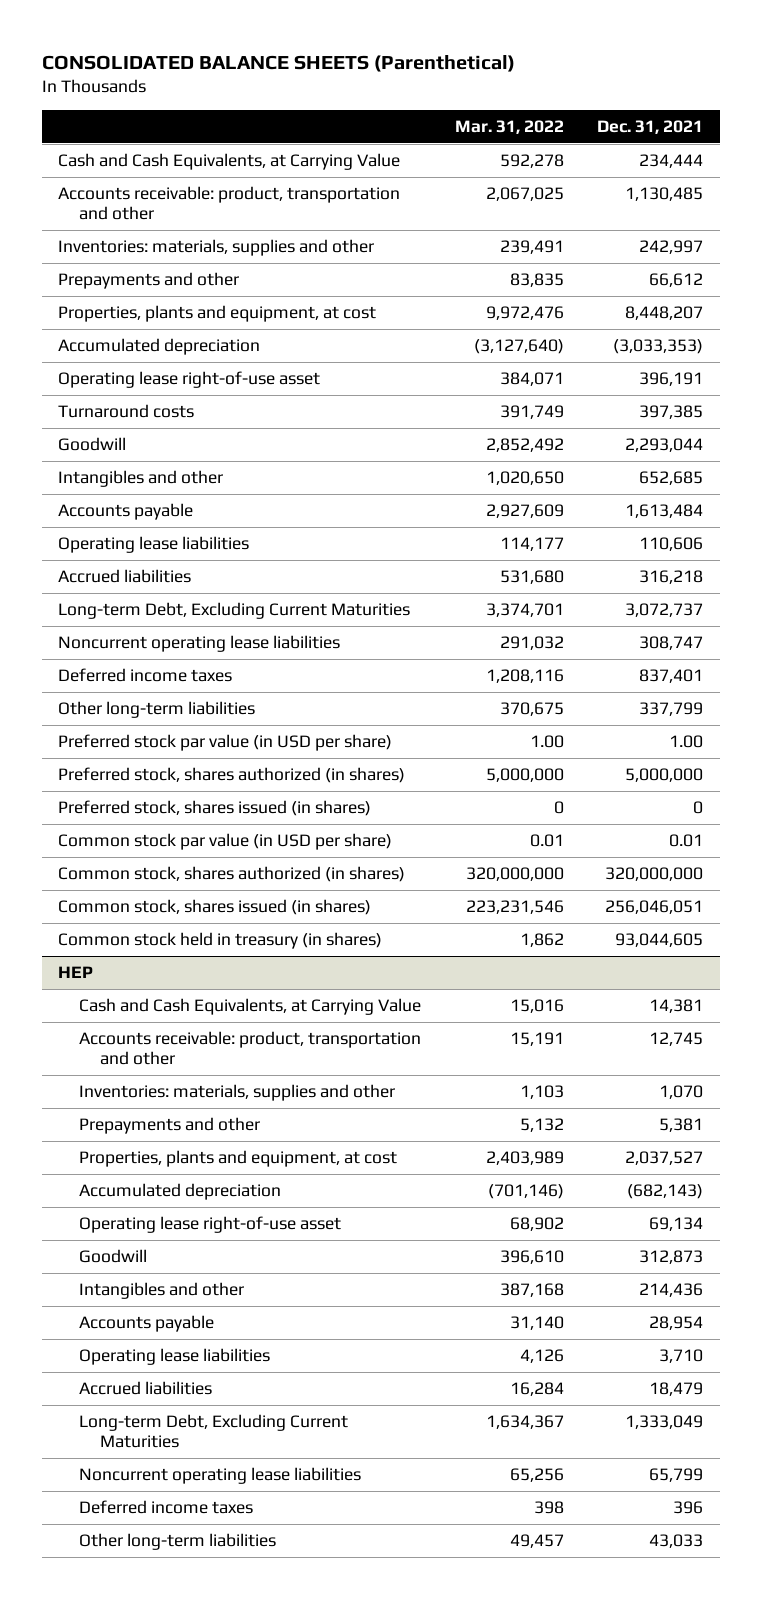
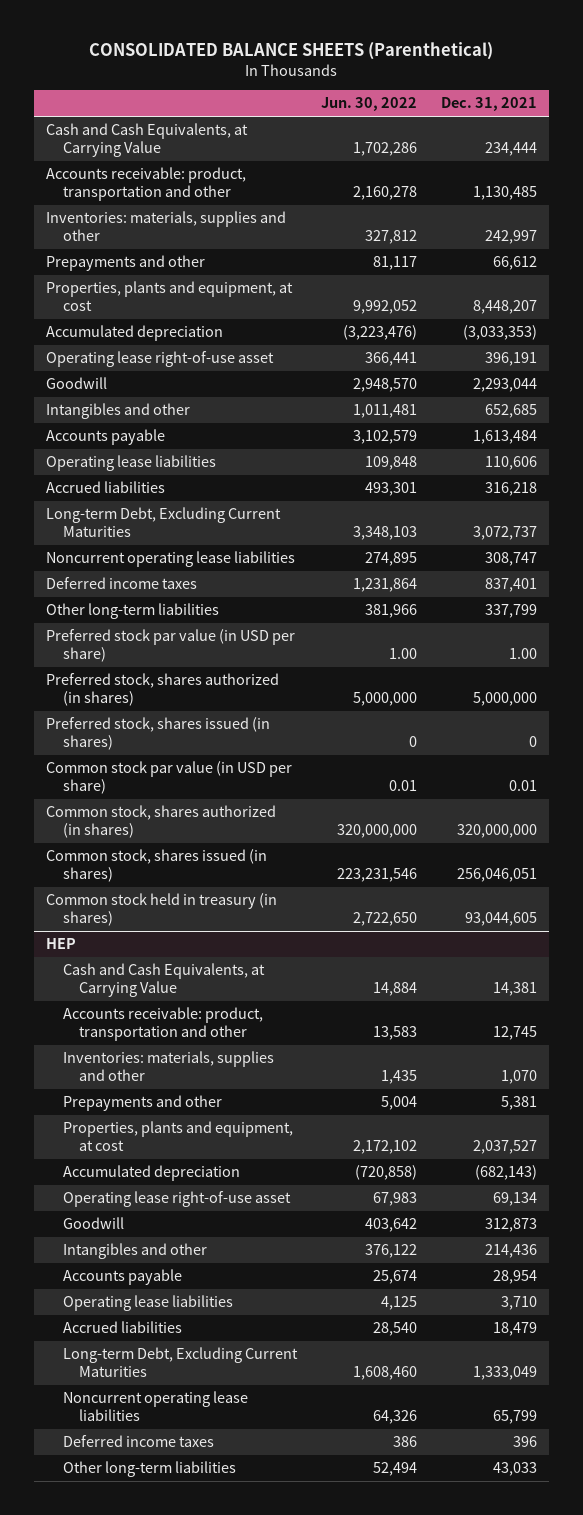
- | Mar. 31, 2022 | Dec. 31, 2021
+ | Jun. 30, 2022 | Dec. 31, 2021
- Turnaround costs | 391,749 | 397,385

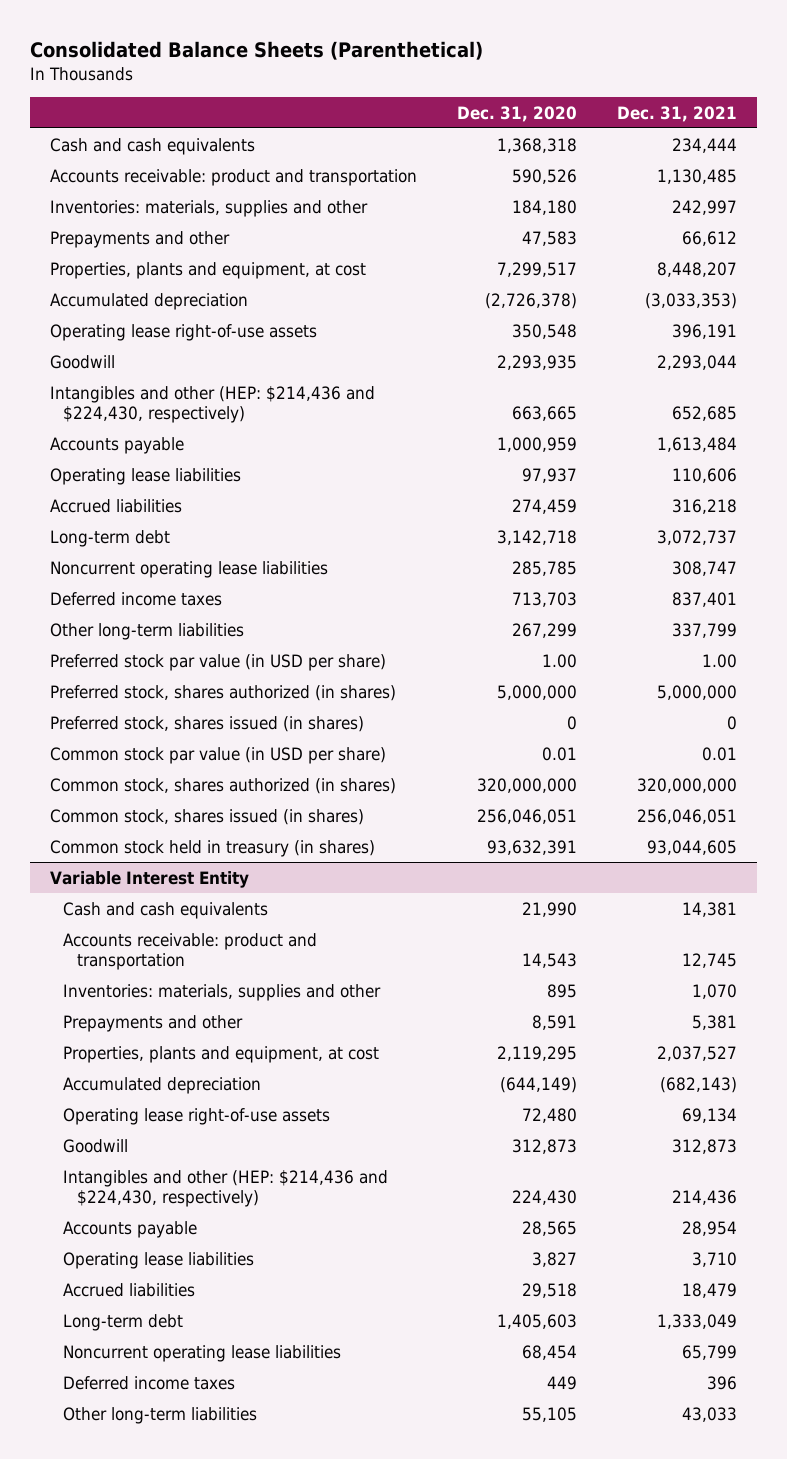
- CONSOLIDATED BALANCE SHEETS (Parenthetical)
+ Consolidated Balance Sheets (Parenthetical)
- | Jun. 30, 2022 | Dec. 31, 2021
+ | Dec. 31, 2020 | Dec. 31, 2021
- Cash and Cash Equivalents, at Carrying Value | 1,702,286 | 234,444
- Accounts receivable: product, transportation and other | 2,160,278 | 1,130,485
+ Cash and cash equivalents | 1,368,318 | 234,444
+ Accounts receivable: product and transportation | 590,526 | 1,130,485
- Operating lease right-of-use asset | 366,441 | 396,191
+ Operating lease right-of-use assets | 350,548 | 396,191
- Intangibles and other | 1,011,481 | 652,685
+ Intangibles and other (HEP: $214,436 and $224,430, respectively) | 663,665 | 652,685
- Long-term Debt, Excluding Current Maturities | 3,348,103 | 3,072,737
+ Long-term debt | 3,142,718 | 3,072,737
- HEP
- Cash and Cash Equivalents, at Carrying Value | 14,884 | 14,381
- Accounts receivable: product, transportation and other | 13,583 | 12,745
+ Variable Interest Entity
+ Cash and cash equivalents | 21,990 | 14,381
+ Accounts receivable: product and transportation | 14,543 | 12,745
- Operating lease right-of-use asset | 67,983 | 69,134
+ Operating lease right-of-use assets | 72,480 | 69,134
- Intangibles and other | 376,122 | 214,436
+ Intangibles and other (HEP: $214,436 and $224,430, respectively) | 224,430 | 214,436
- Long-term Debt, Excluding Current Maturities | 1,608,460 | 1,333,049
+ Long-term debt | 1,405,603 | 1,333,049

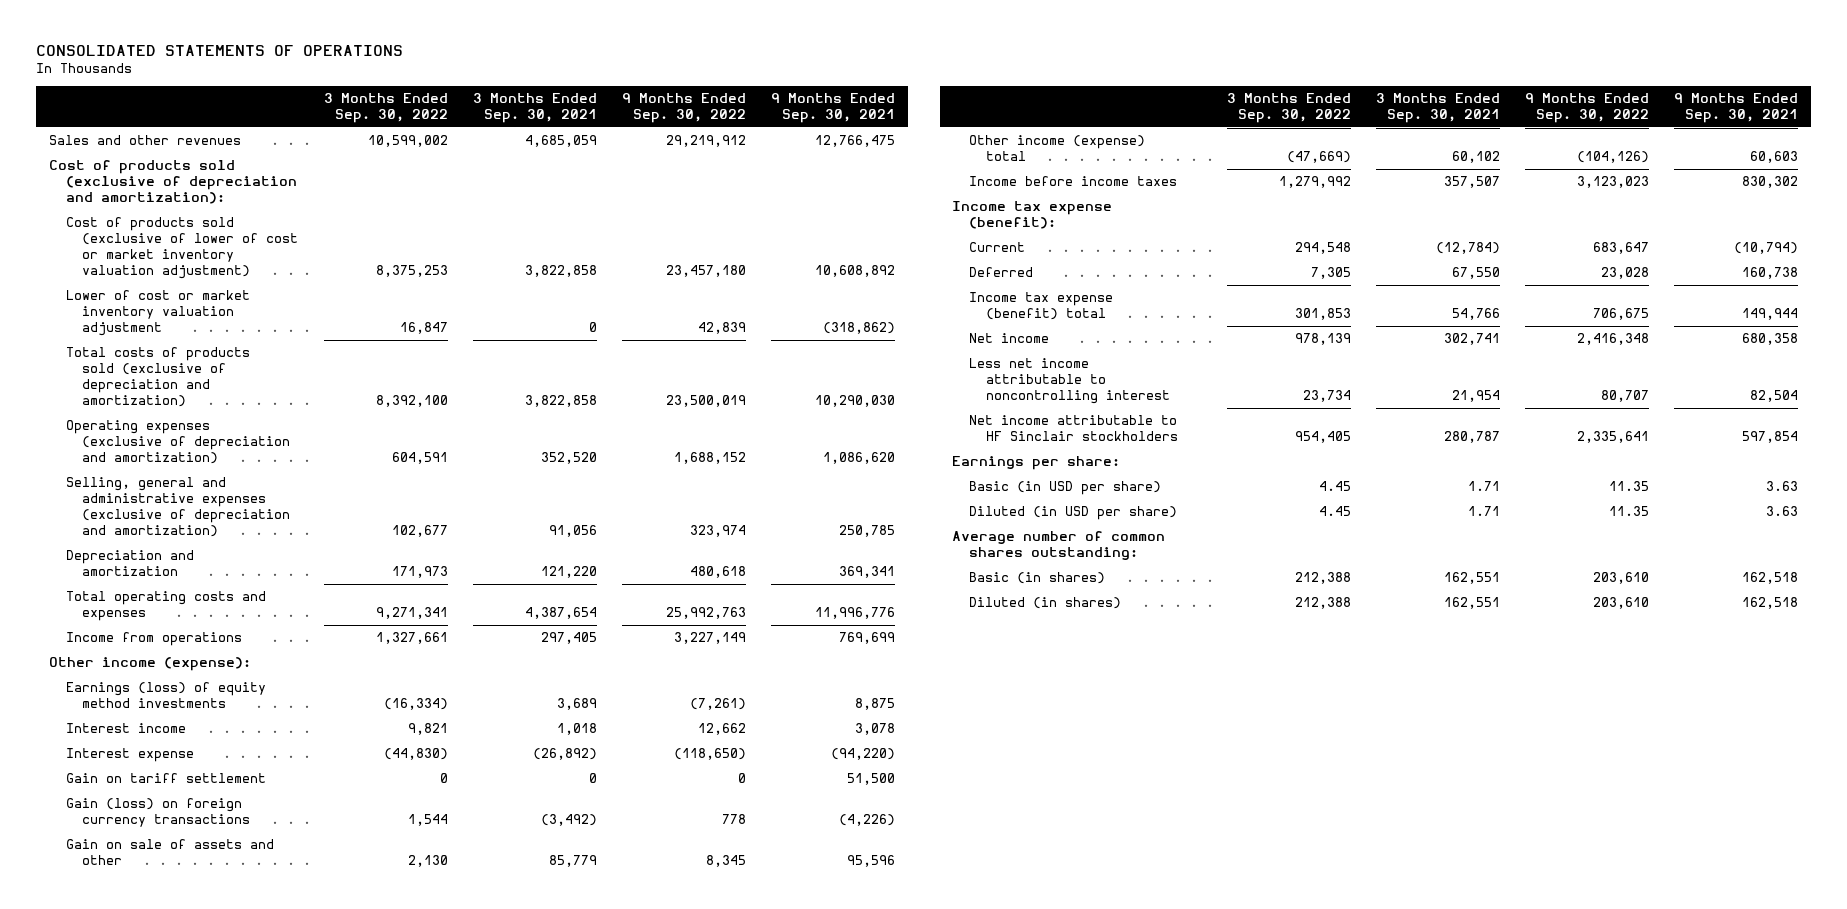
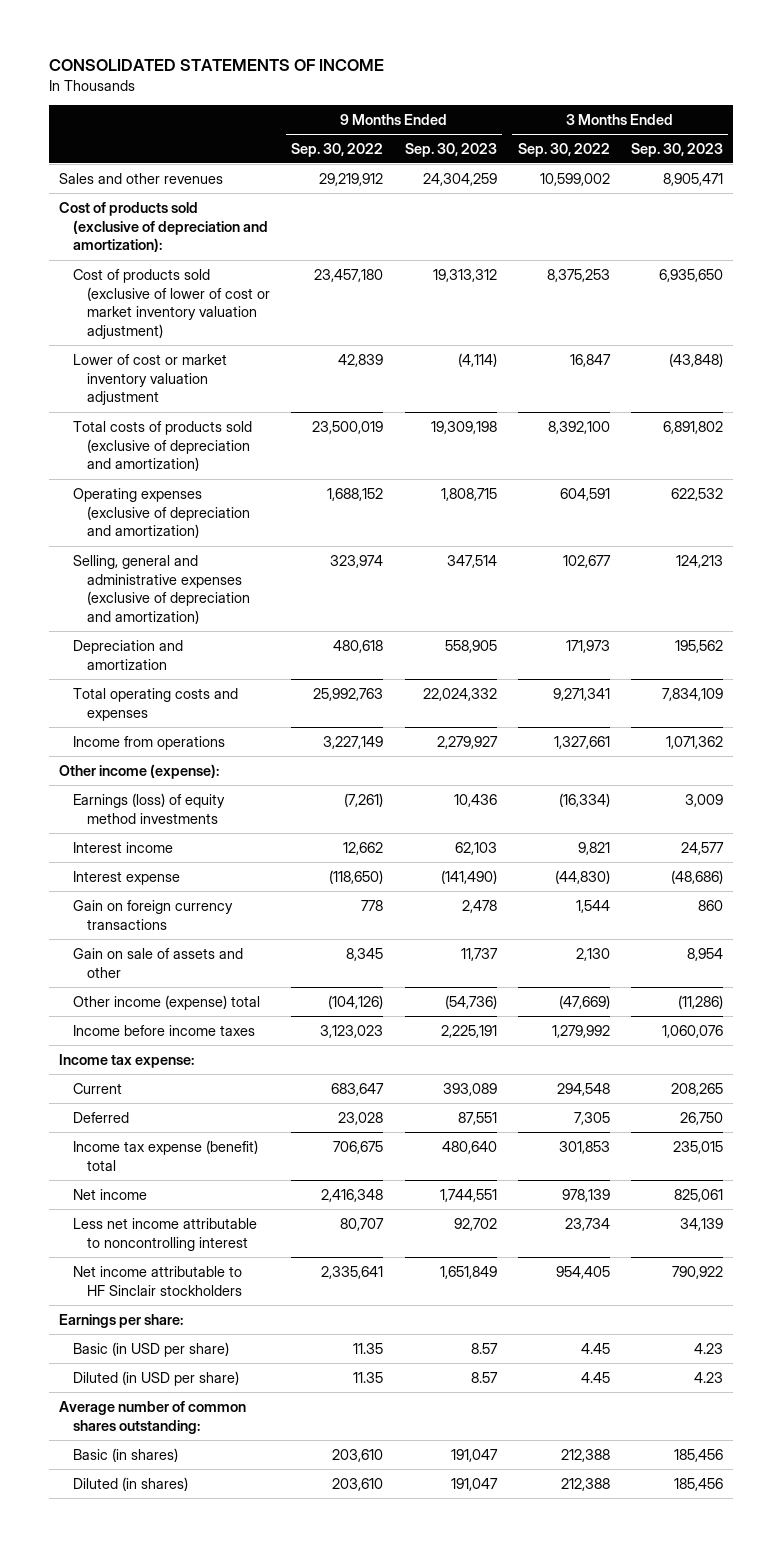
- CONSOLIDATED STATEMENTS OF OPERATIONS
+ CONSOLIDATED STATEMENTS OF INCOME
- | 3 Months Ended Sep. 30, 2022 | 3 Months Ended Sep. 30, 2021 | 9 Months Ended Sep. 30, 2022 | 9 Months Ended Sep. 30, 2021
+ | 9 Months Ended Sep. 30, 2022 | 9 Months Ended Sep. 30, 2023 | 3 Months Ended Sep. 30, 2022 | 3 Months Ended Sep. 30, 2023
- Gain on tariff settlement | 0 | 0 | 0 | 51,500
- Gain (loss) on foreign currency transactions | 1,544 | (3,492) | 778 | (4,226)
+ Gain on foreign currency transactions | 778 | 2,478 | 1,544 | 860
- Income tax expense (benefit):
+ Income tax expense:

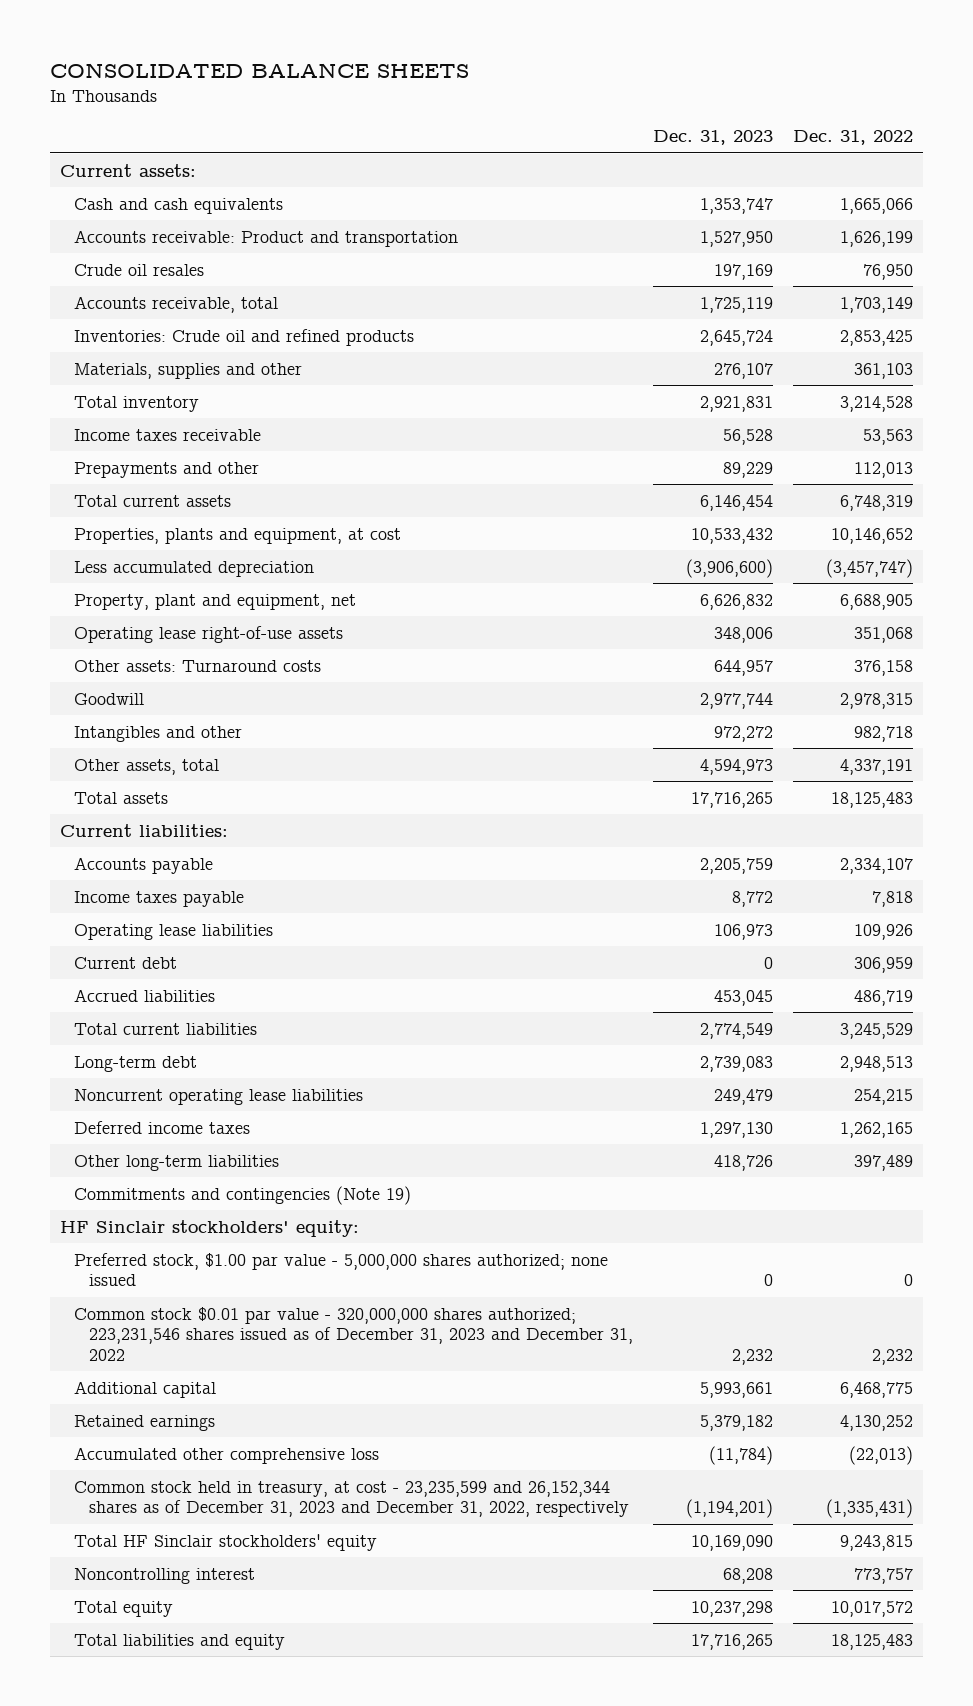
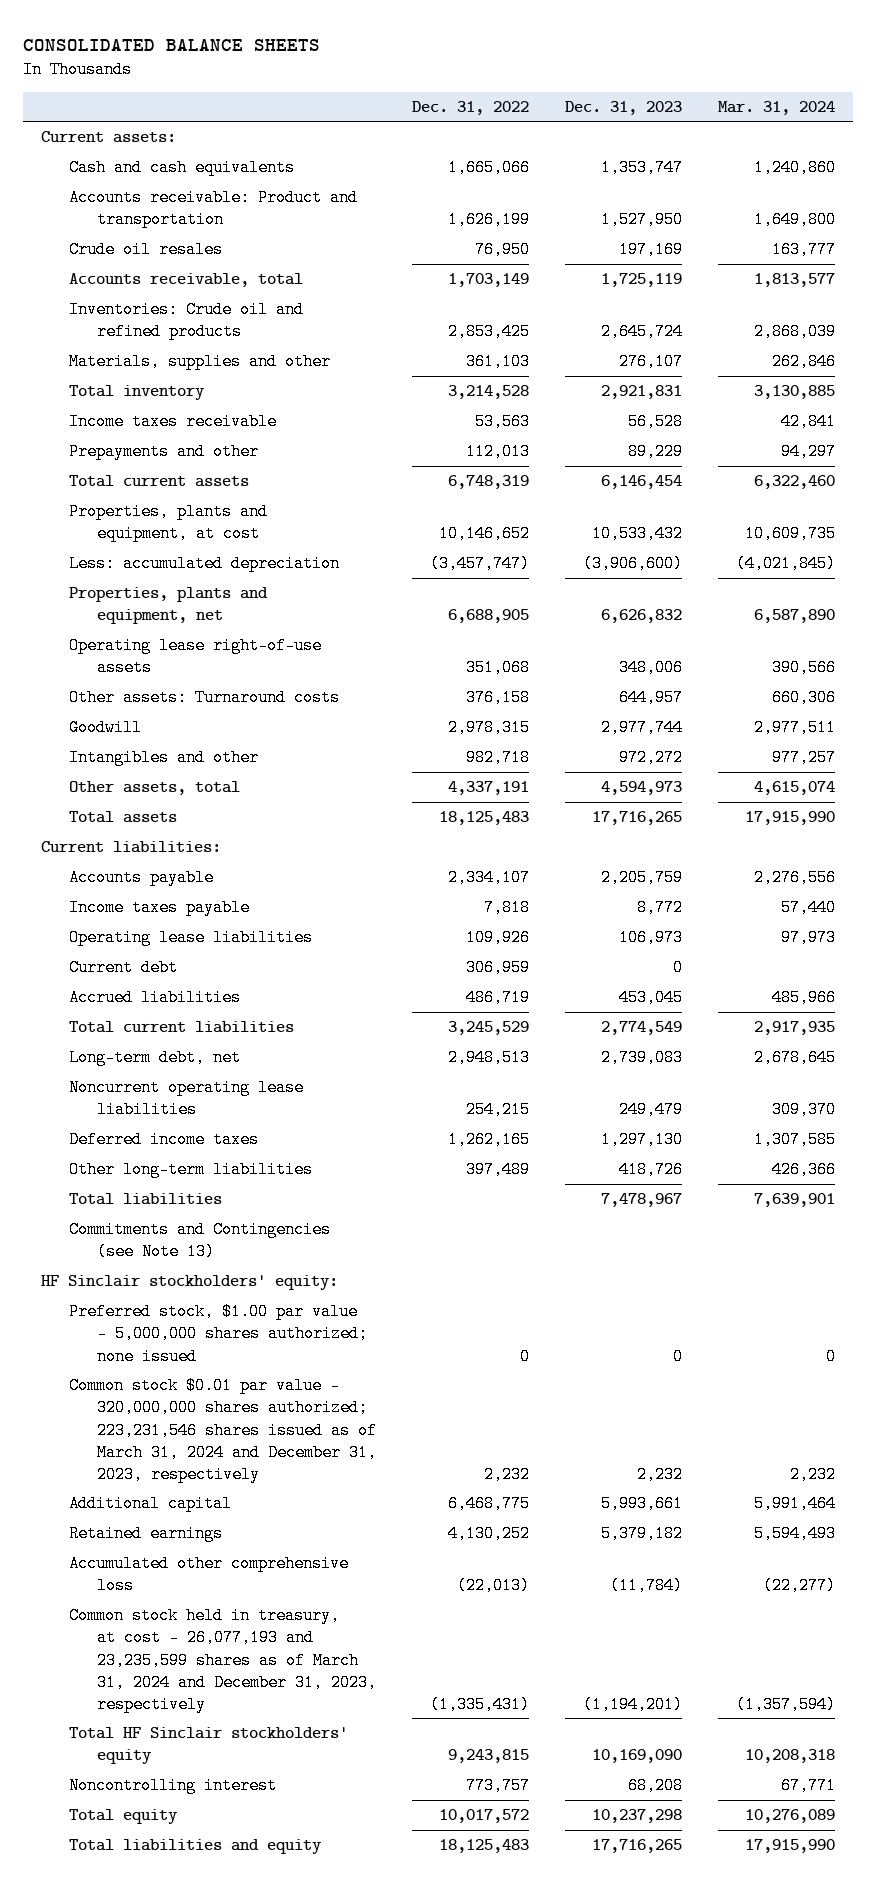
- | Dec. 31, 2023 | Dec. 31, 2022
+ | Dec. 31, 2022 | Dec. 31, 2023 | Mar. 31, 2024
- Less accumulated depreciation | (3,906,600) | (3,457,747)
- Property, plant and equipment, net | 6,626,832 | 6,688,905
+ Less: accumulated depreciation | (3,457,747) | (3,906,600) | (4,021,845)
+ Properties, plants and equipment, net | 6,688,905 | 6,626,832 | 6,587,890
- Long-term debt | 2,739,083 | 2,948,513
+ Long-term debt, net | 2,948,513 | 2,739,083 | 2,678,645
- Commitments and contingencies (Note 19)
+ Total liabilities | | 7,478,967 | 7,639,901
+ Commitments and Contingencies (see Note 13)
- Common stock $0.01 par value - 320,000,000 shares authorized; 223,231,546 shares issued as of December 31, 2023 and December 31, 2022 | 2,232 | 2,232
+ Common stock $0.01 par value - 320,000,000 shares authorized; 223,231,546 shares issued as of March 31, 2024 and December 31, 2023, respectively | 2,232 | 2,232 | 2,232
- Common stock held in treasury, at cost - 23,235,599 and 26,152,344 shares as of December 31, 2023 and December 31, 2022, respectively | (1,194,201) | (1,335,431)
+ Common stock held in treasury, at cost - 26,077,193 and 23,235,599 shares as of March 31, 2024 and December 31, 2023, respectively | (1,335,431) | (1,194,201) | (1,357,594)

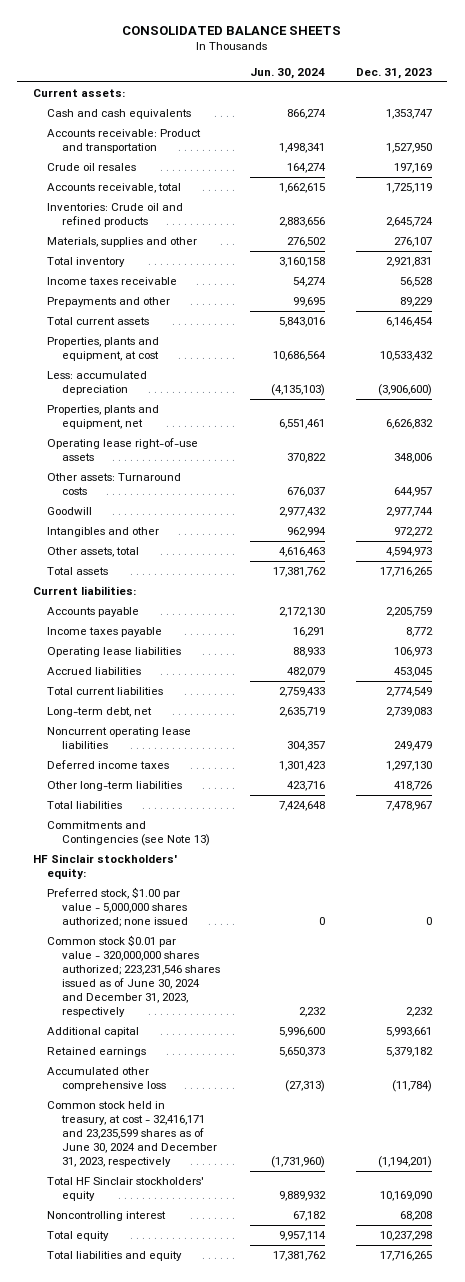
- | Dec. 31, 2022 | Dec. 31, 2023 | Mar. 31, 2024
+ | Jun. 30, 2024 | Dec. 31, 2023
- Current debt | 306,959 | 0 |
- Common stock $0.01 par value - 320,000,000 shares authorized; 223,231,546 shares issued as of March 31, 2024 and December 31, 2023, respectively | 2,232 | 2,232 | 2,232
+ Common stock $0.01 par value - 320,000,000 shares authorized; 223,231,546 shares issued as of June 30, 2024 and December 31, 2023, respectively | 2,232 | 2,232
- Common stock held in treasury, at cost - 26,077,193 and 23,235,599 shares as of March 31, 2024 and December 31, 2023, respectively | (1,335,431) | (1,194,201) | (1,357,594)
+ Common stock held in treasury, at cost - 32,416,171 and 23,235,599 shares as of June 30, 2024 and December 31, 2023, respectively | (1,731,960) | (1,194,201)

